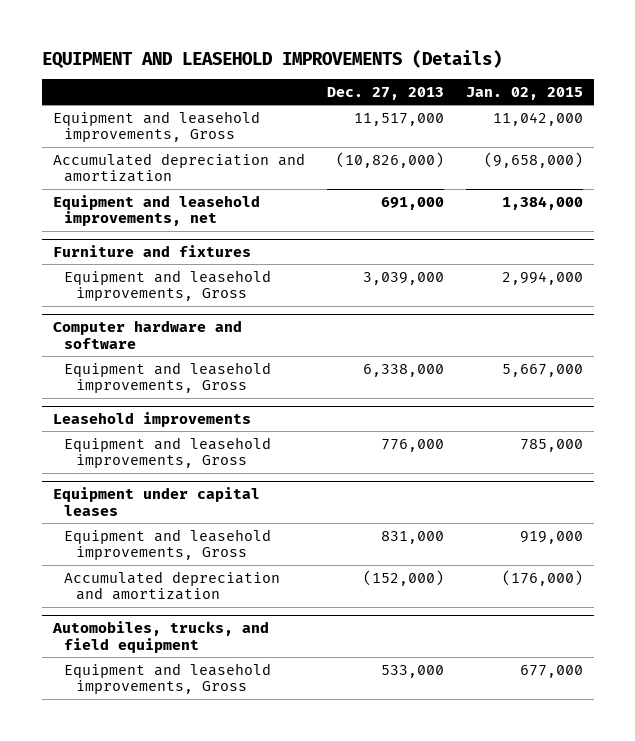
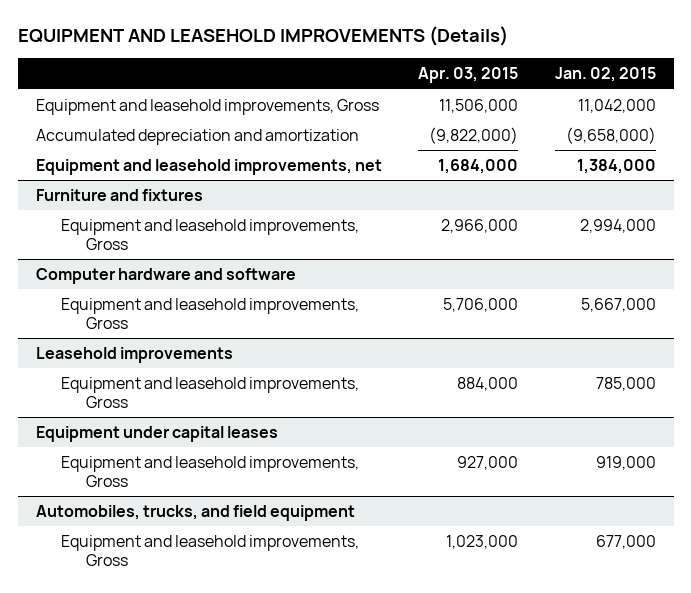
- | Dec. 27, 2013 | Jan. 02, 2015
+ | Apr. 03, 2015 | Jan. 02, 2015
@ Equipment under capital leases
- Accumulated depreciation and amortization | (152,000) | (176,000)

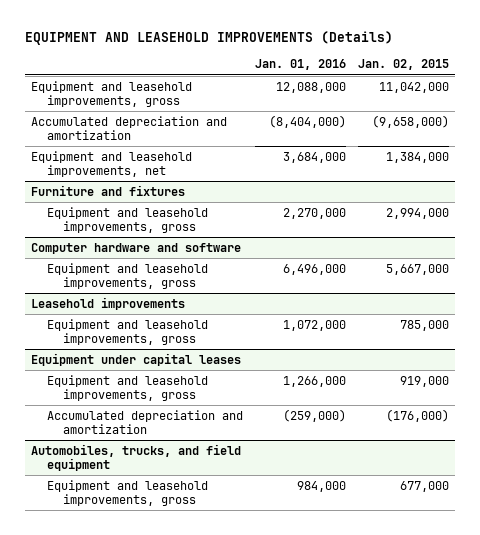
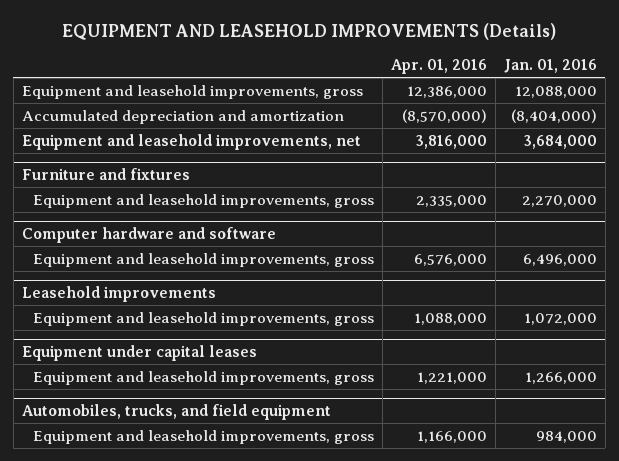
- | Jan. 01, 2016 | Jan. 02, 2015
+ | Apr. 01, 2016 | Jan. 01, 2016
@ Equipment under capital leases
- Accumulated depreciation and amortization | (259,000) | (176,000)

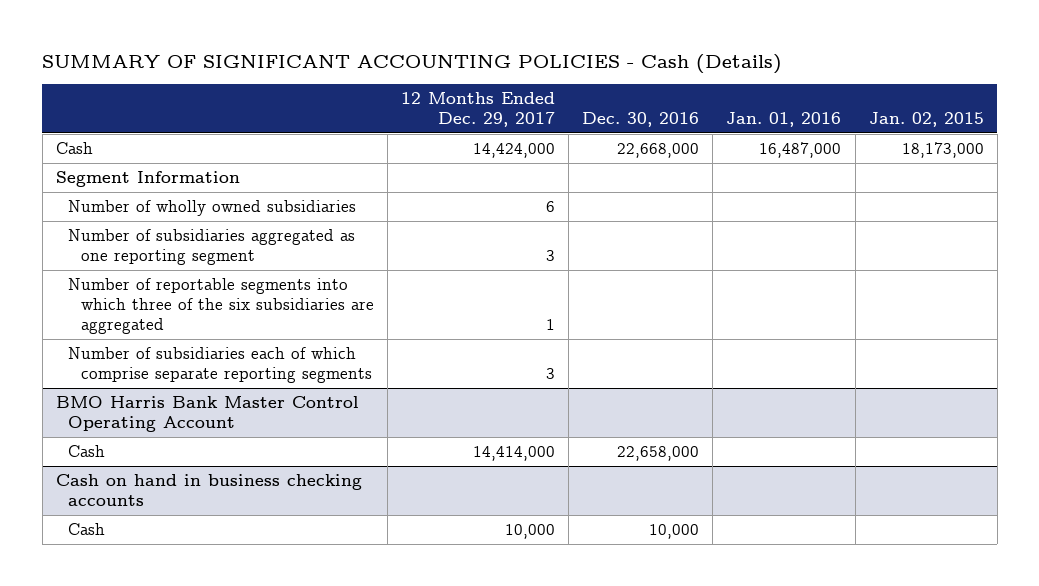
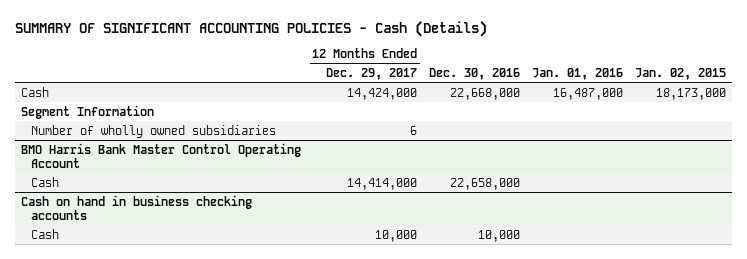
- Number of subsidiaries aggregated as one reporting segment | 3 | | |
- Number of reportable segments into which three of the six subsidiaries are aggregated | 1 | | |
- Number of subsidiaries each of which comprise separate reporting segments | 3 | | |

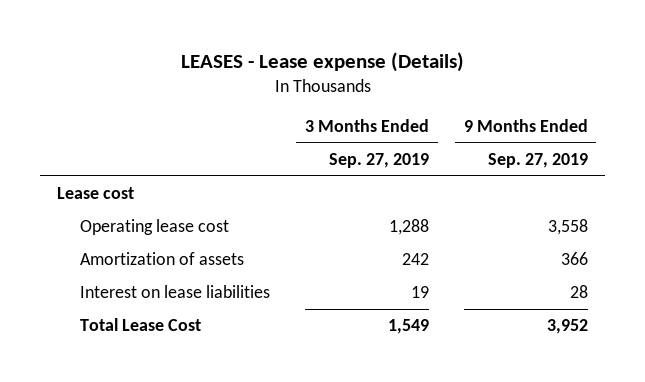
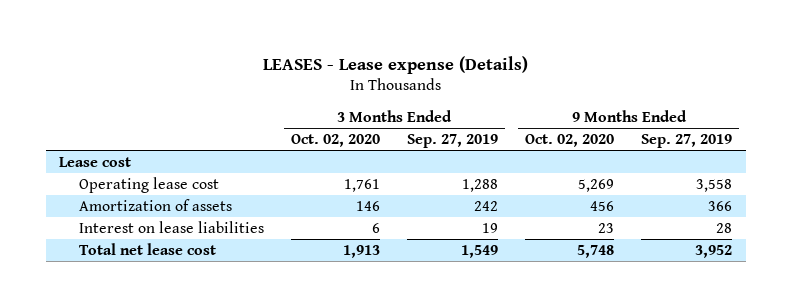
- | 3 Months Ended Sep. 27, 2019 | 9 Months Ended Sep. 27, 2019
+ | 3 Months Ended Oct. 02, 2020 | 3 Months Ended Sep. 27, 2019 | 9 Months Ended Oct. 02, 2020 | 9 Months Ended Sep. 27, 2019
- Total Lease Cost | 1,549 | 3,952
+ Total net lease cost | 1,913 | 1,549 | 5,748 | 3,952

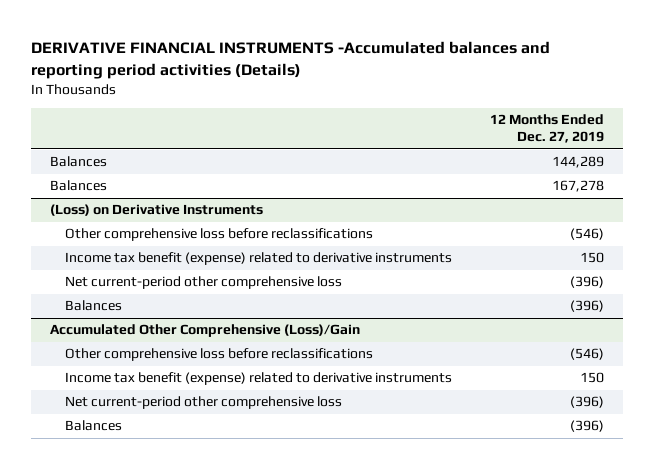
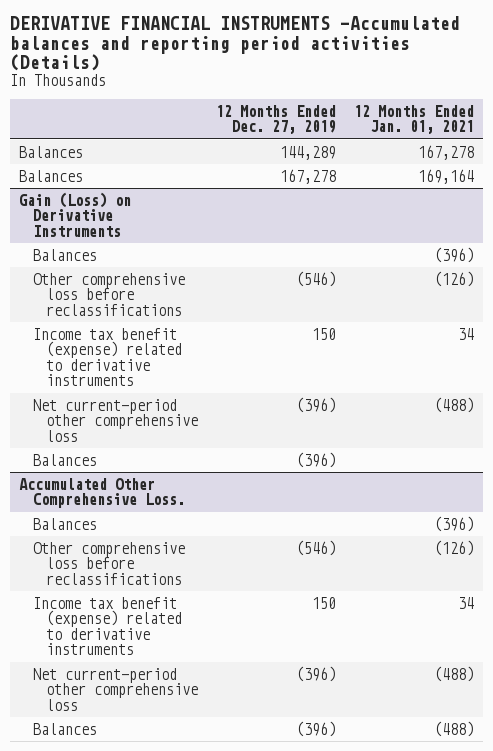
- | 12 Months Ended Dec. 27, 2019
+ | 12 Months Ended Dec. 27, 2019 | 12 Months Ended Jan. 01, 2021
- (Loss) on Derivative Instruments
+ Gain (Loss) on Derivative Instruments
+ Balances | | (396)
- Accumulated Other Comprehensive (Loss)/Gain
+ Accumulated Other Comprehensive Loss.
+ Balances | | (396)

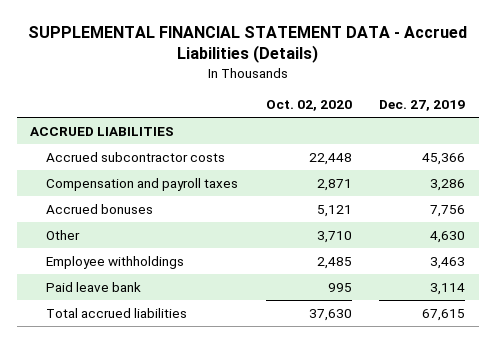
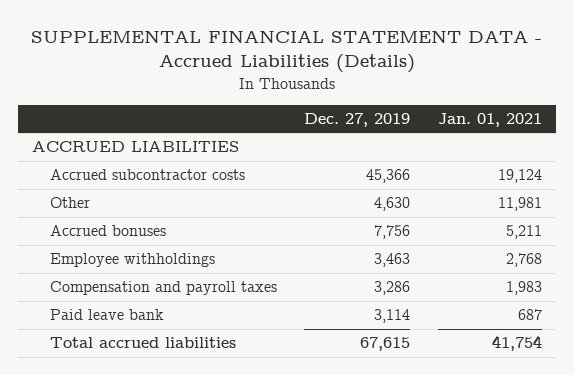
- | Oct. 02, 2020 | Dec. 27, 2019
+ | Dec. 27, 2019 | Jan. 01, 2021
moved down: Accrued bonuses | 7,756 | 5,211
moved down: Compensation and payroll taxes | 3,286 | 1,983

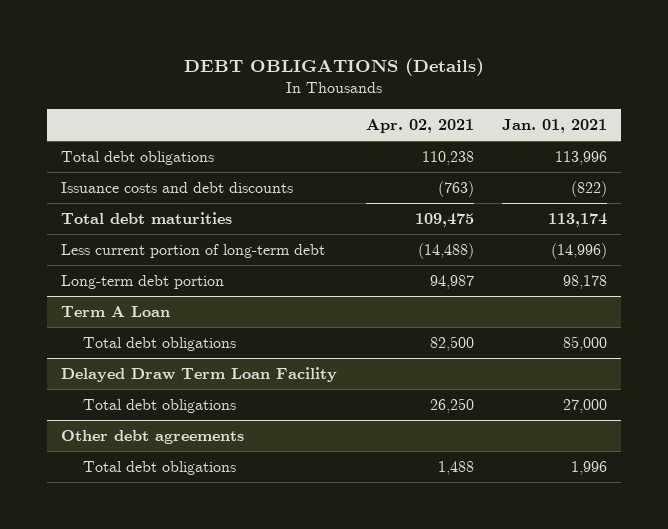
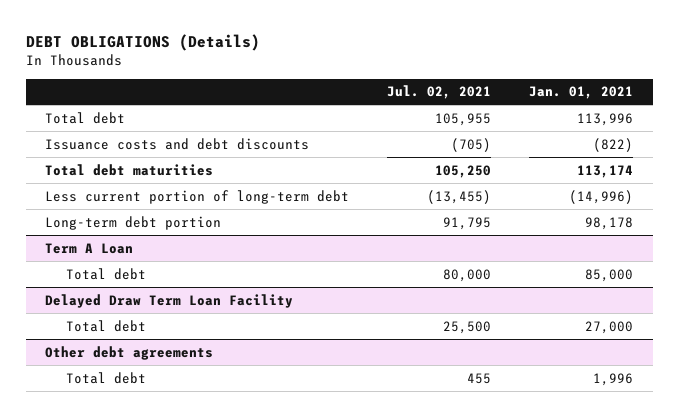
- | Apr. 02, 2021 | Jan. 01, 2021
+ | Jul. 02, 2021 | Jan. 01, 2021
- Total debt obligations | 110,238 | 113,996
+ Total debt | 105,955 | 113,996
@ Term A Loan
- Total debt obligations | 82,500 | 85,000
+ Total debt | 80,000 | 85,000
@ Delayed Draw Term Loan Facility
- Total debt obligations | 26,250 | 27,000
+ Total debt | 25,500 | 27,000
@ Other debt agreements
- Total debt obligations | 1,488 | 1,996
+ Total debt | 455 | 1,996

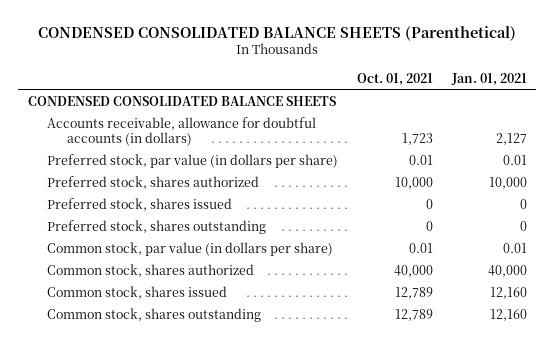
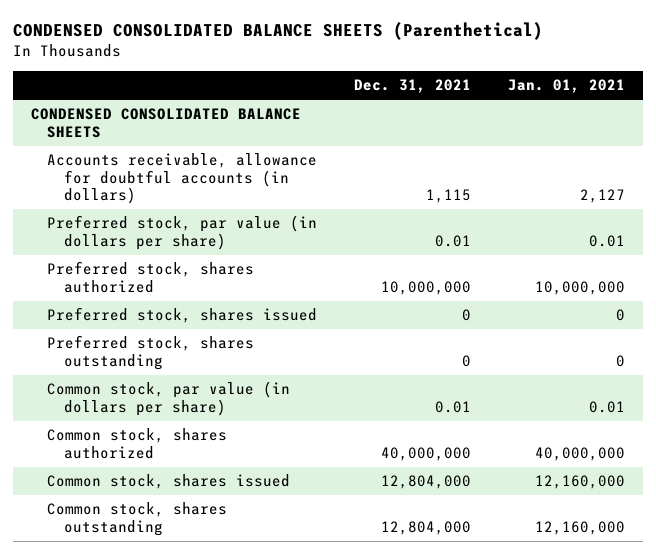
- | Oct. 01, 2021 | Jan. 01, 2021
+ | Dec. 31, 2021 | Jan. 01, 2021
- Preferred stock, shares authorized | 10,000 | 10,000
+ Preferred stock, shares authorized | 10,000,000 | 10,000,000
- Common stock, shares authorized | 40,000 | 40,000
- Common stock, shares issued | 12,789 | 12,160
- Common stock, shares outstanding | 12,789 | 12,160
+ Common stock, shares authorized | 40,000,000 | 40,000,000
+ Common stock, shares issued | 12,804,000 | 12,160,000
+ Common stock, shares outstanding | 12,804,000 | 12,160,000

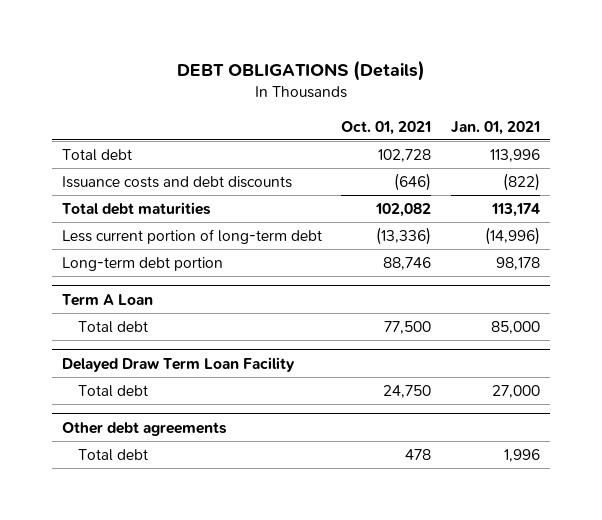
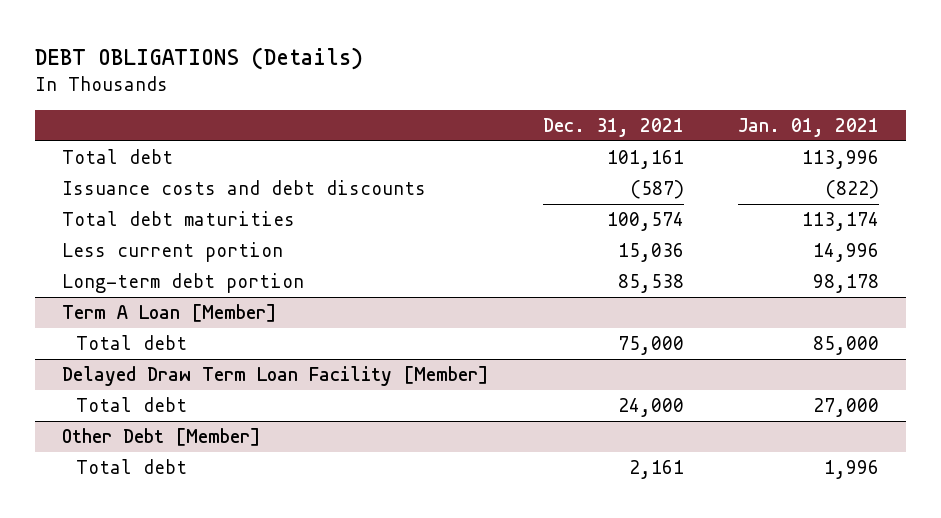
- | Oct. 01, 2021 | Jan. 01, 2021
+ | Dec. 31, 2021 | Jan. 01, 2021
- Less current portion of long-term debt | (13,336) | (14,996)
+ Less current portion | 15,036 | 14,996
- Term A Loan
+ Term A Loan [Member]
- Delayed Draw Term Loan Facility
+ Delayed Draw Term Loan Facility [Member]
- Other debt agreements
+ Other Debt [Member]

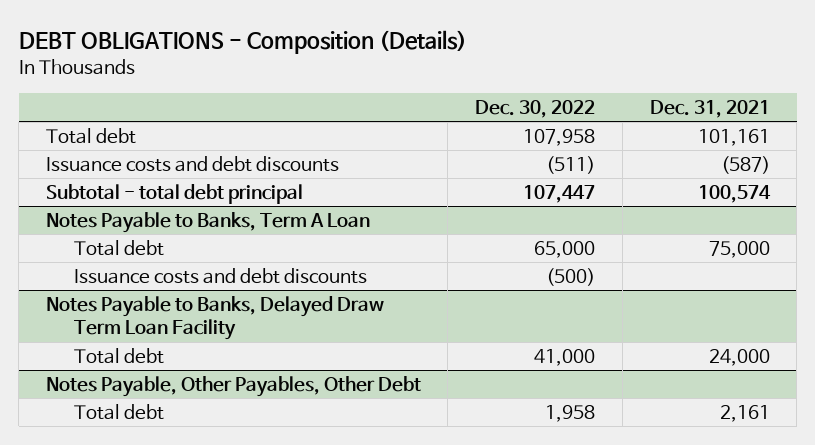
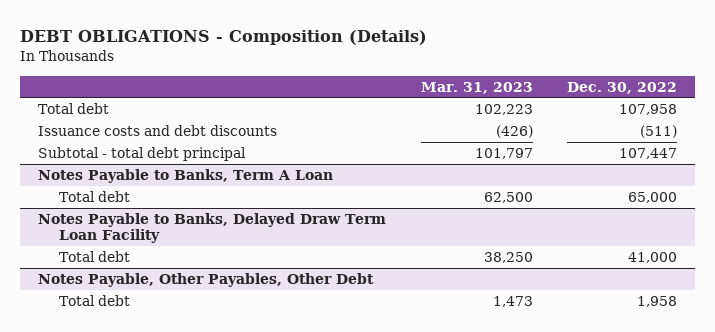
- | Dec. 30, 2022 | Dec. 31, 2021
+ | Mar. 31, 2023 | Dec. 30, 2022
@ Notes Payable to Banks, Term A Loan
- Issuance costs and debt discounts | (500) |

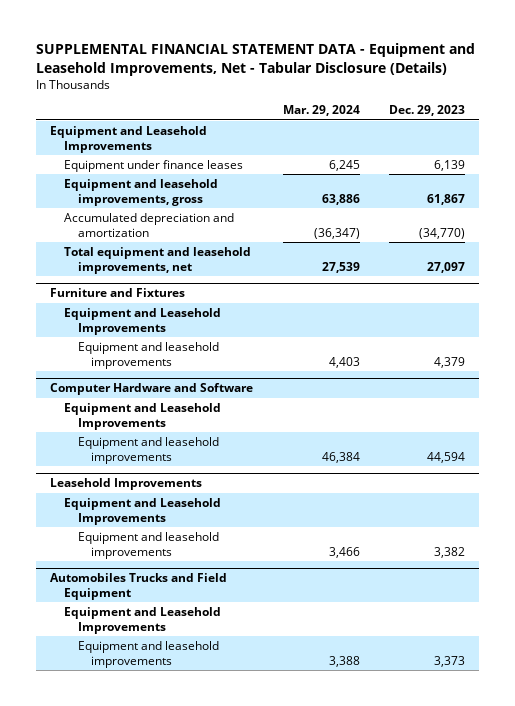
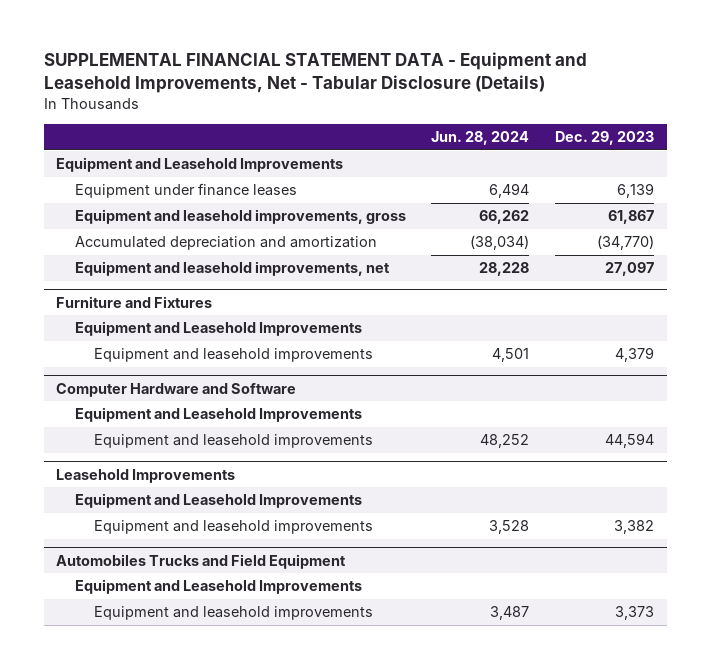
- | Mar. 29, 2024 | Dec. 29, 2023
+ | Jun. 28, 2024 | Dec. 29, 2023
- Total equipment and leasehold improvements, net | 27,539 | 27,097
+ Equipment and leasehold improvements, net | 28,228 | 27,097

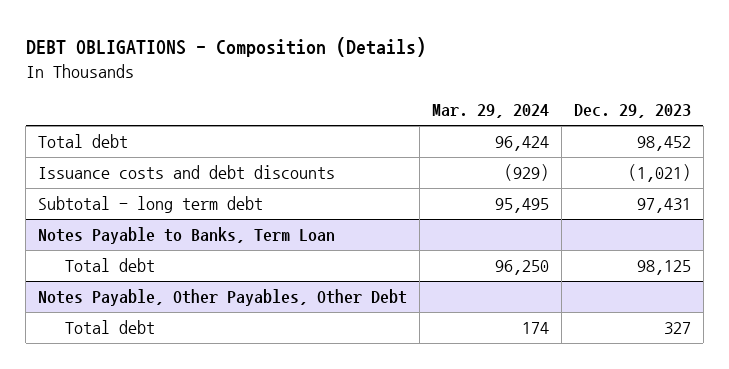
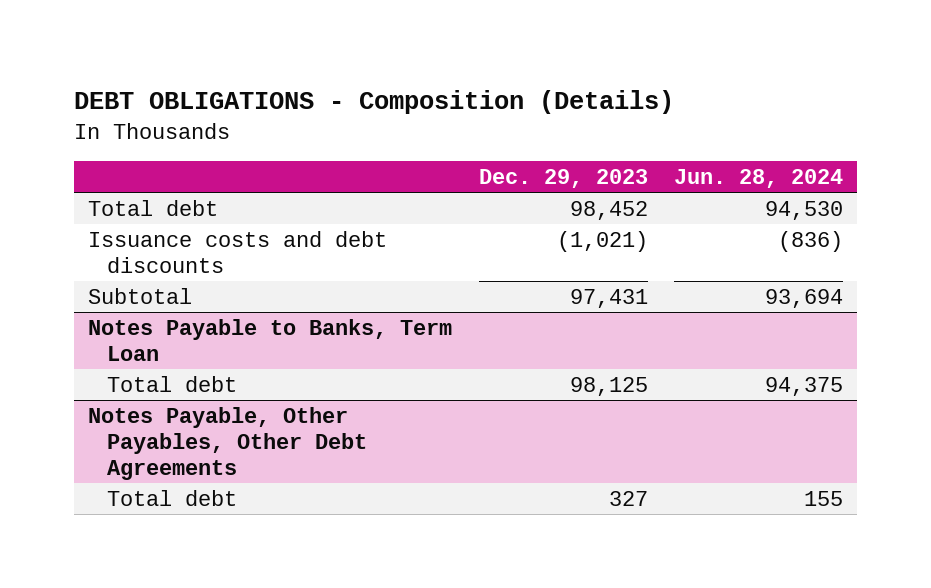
- | Mar. 29, 2024 | Dec. 29, 2023
+ | Dec. 29, 2023 | Jun. 28, 2024
- Subtotal - long term debt | 95,495 | 97,431
+ Subtotal | 97,431 | 93,694
- Notes Payable, Other Payables, Other Debt
+ Notes Payable, Other Payables, Other Debt Agreements

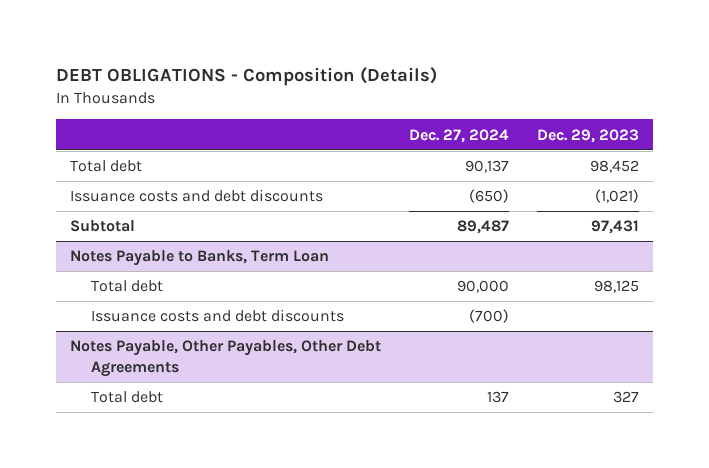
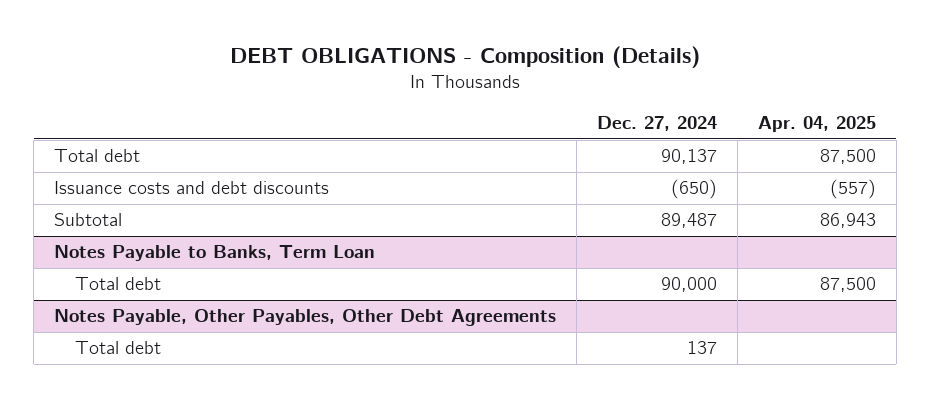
- | Dec. 27, 2024 | Dec. 29, 2023
+ | Dec. 27, 2024 | Apr. 04, 2025
@ Notes Payable to Banks, Term Loan
- Issuance costs and debt discounts | (700) |

